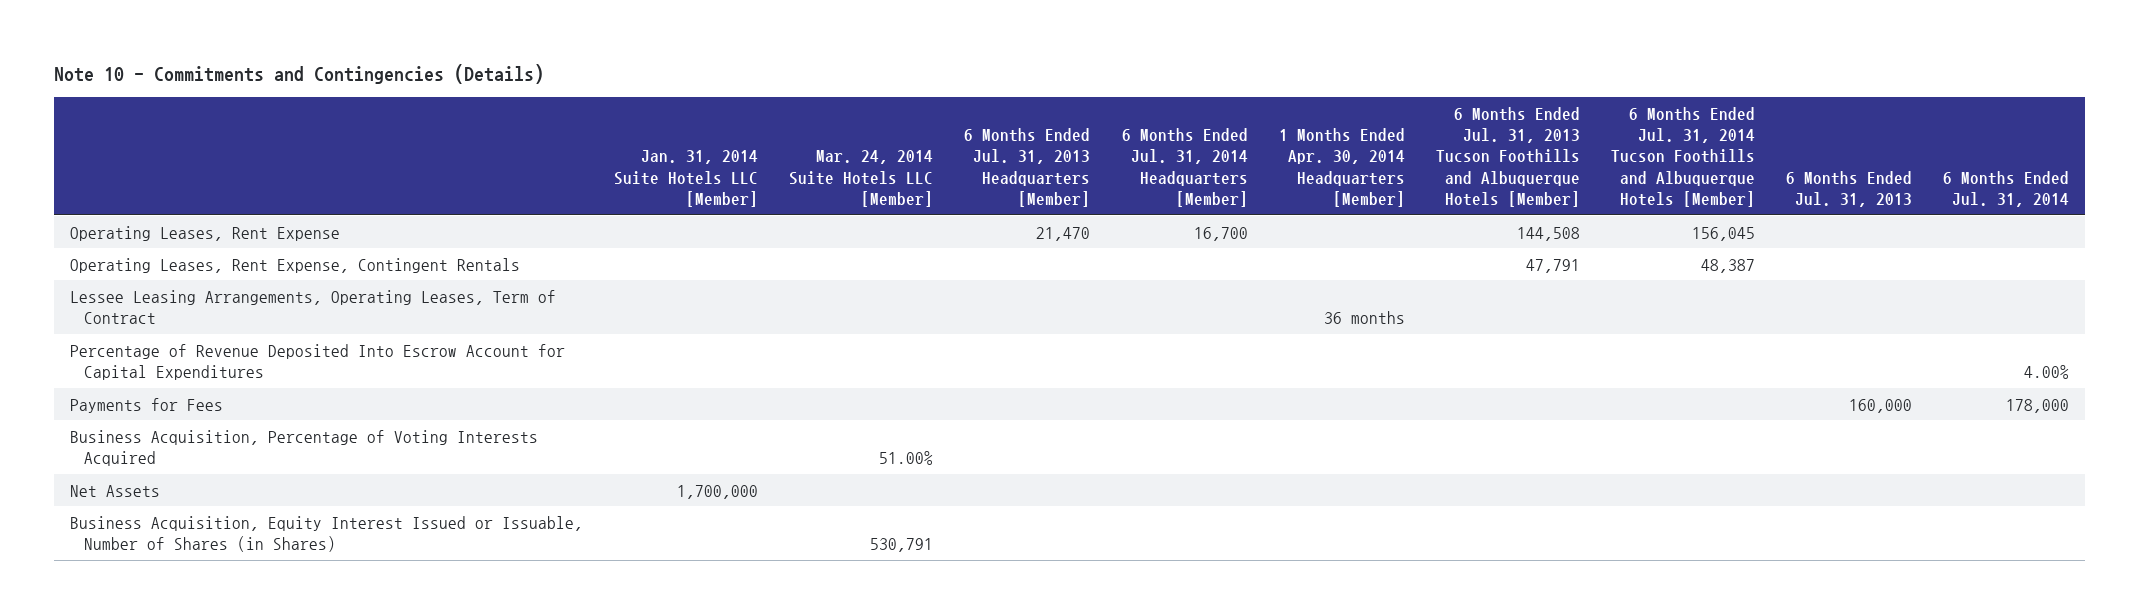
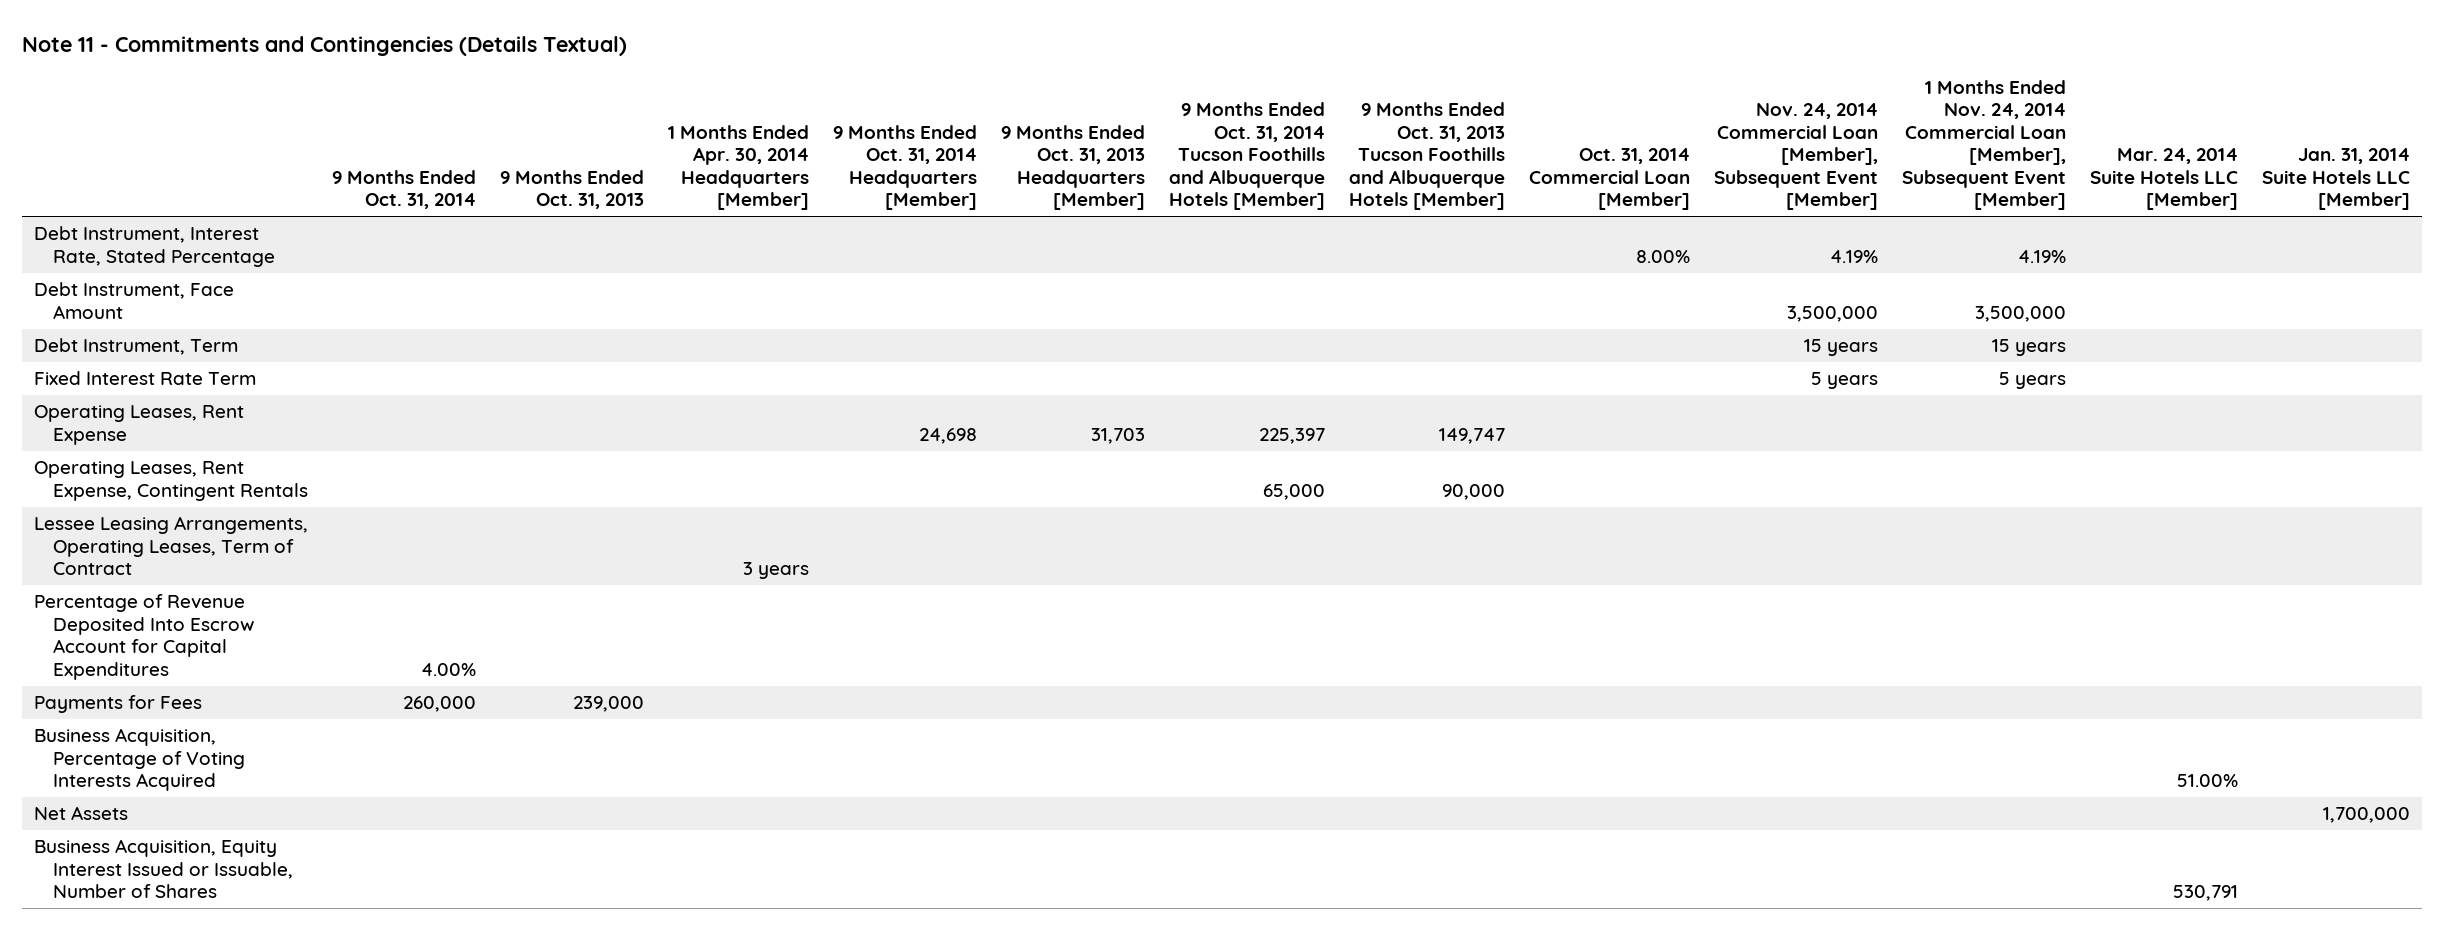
- Note 10 - Commitments and Contingencies (Details)
+ Note 11 - Commitments and Contingencies (Details Textual)
- | Jan. 31, 2014 Suite Hotels LLC [Member] | Mar. 24, 2014 Suite Hotels LLC [Member] | 6 Months Ended Jul. 31, 2013 Headquarters [Member] | 6 Months Ended Jul. 31, 2014 Headquarters [Member] | 1 Months Ended Apr. 30, 2014 Headquarters [Member] | 6 Months Ended Jul. 31, 2013 Tucson Foothills and Albuquerque Hotels [Member] | 6 Months Ended Jul. 31, 2014 Tucson Foothills and Albuquerque Hotels [Member] | 6 Months Ended Jul. 31, 2013 | 6 Months Ended Jul. 31, 2014
+ | 9 Months Ended Oct. 31, 2014 | 9 Months Ended Oct. 31, 2013 | 1 Months Ended Apr. 30, 2014 Headquarters [Member] | 9 Months Ended Oct. 31, 2014 Headquarters [Member] | 9 Months Ended Oct. 31, 2013 Headquarters [Member] | 9 Months Ended Oct. 31, 2014 Tucson Foothills and Albuquerque Hotels [Member] | 9 Months Ended Oct. 31, 2013 Tucson Foothills and Albuquerque Hotels [Member] | Oct. 31, 2014 Commercial Loan [Member] | Nov. 24, 2014 Commercial Loan [Member], Subsequent Event [Member] | 1 Months Ended Nov. 24, 2014 Commercial Loan [Member], Subsequent Event [Member] | Mar. 24, 2014 Suite Hotels LLC [Member] | Jan. 31, 2014 Suite Hotels LLC [Member]
+ Debt Instrument, Interest Rate, Stated Percentage | | | | | | | | 8.00% | 4.19% | 4.19% | |
+ Debt Instrument, Face Amount | | | | | | | | | 3,500,000 | 3,500,000 | |
+ Debt Instrument, Term | | | | | | | | | 15 years | 15 years | |
+ Fixed Interest Rate Term | | | | | | | | | 5 years | 5 years | |
- Lessee Leasing Arrangements, Operating Leases, Term of Contract | | | | | 36 months | | | |
+ Lessee Leasing Arrangements, Operating Leases, Term of Contract | | | 3 years | | | | | | | | |
- Business Acquisition, Equity Interest Issued or Issuable, Number of Shares (in Shares) | | 530,791 | | | | | | |
+ Business Acquisition, Equity Interest Issued or Issuable, Number of Shares | | | | | | | | | | | 530,791 |

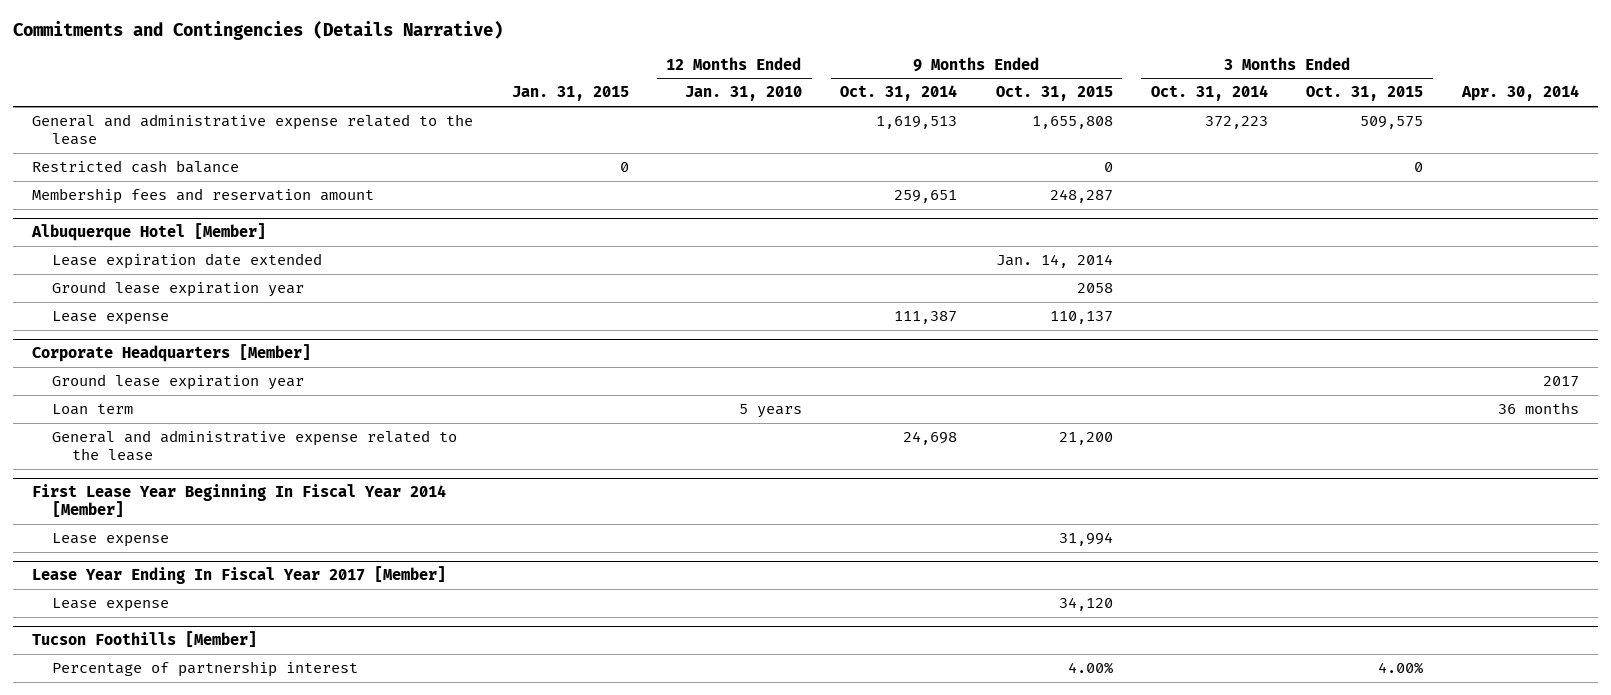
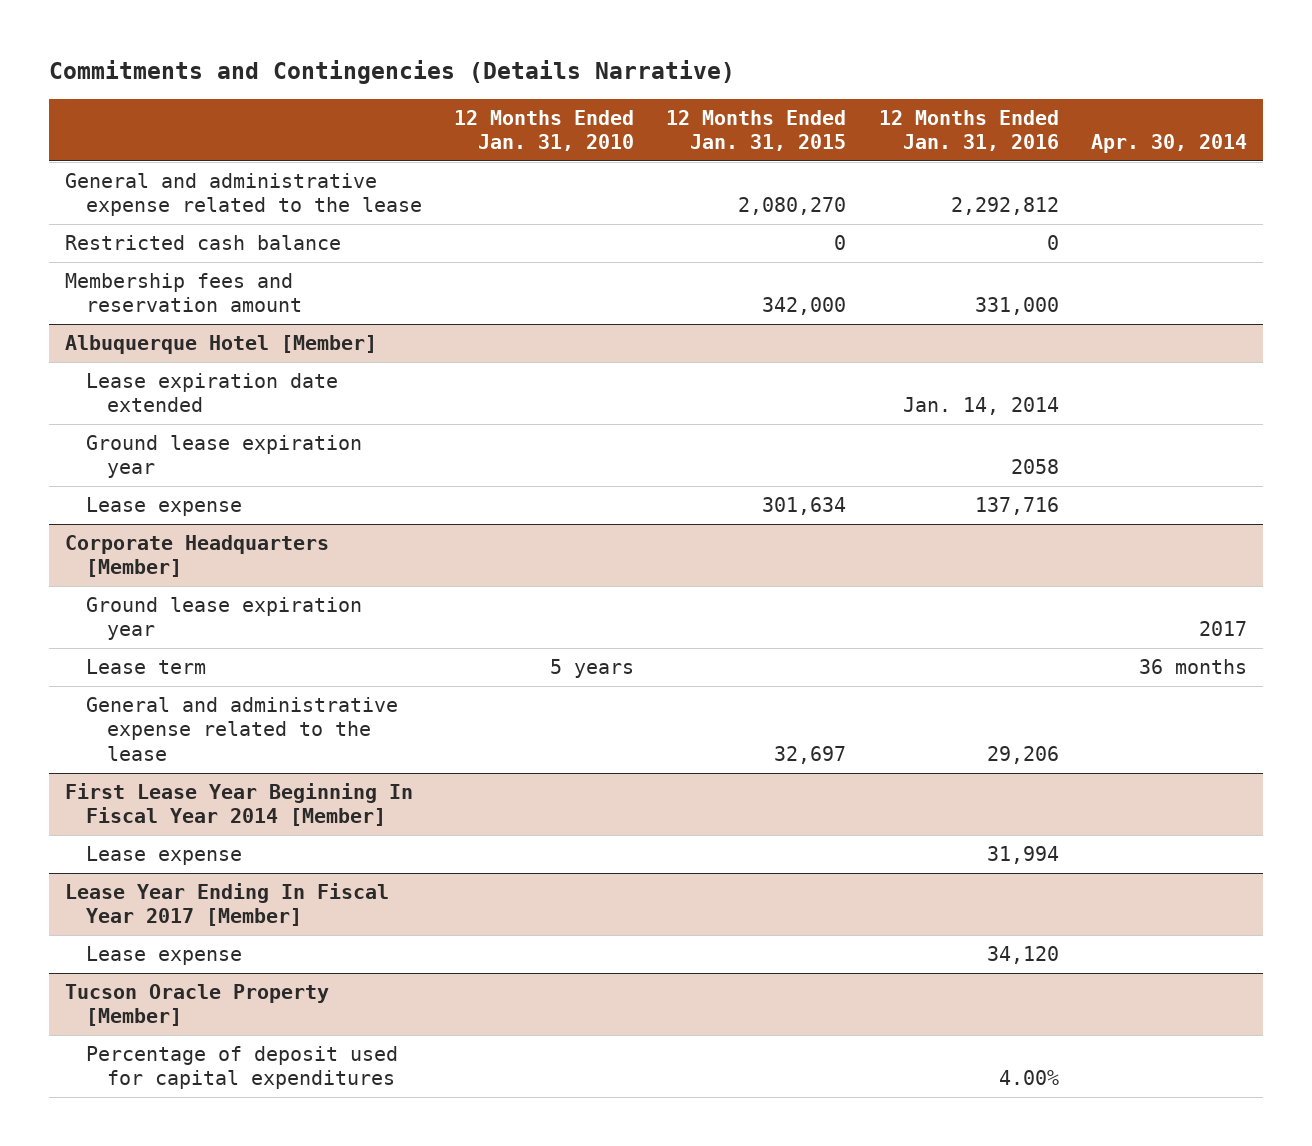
- | Jan. 31, 2015 | 12 Months Ended Jan. 31, 2010 | 9 Months Ended Oct. 31, 2014 | 9 Months Ended Oct. 31, 2015 | 3 Months Ended Oct. 31, 2014 | 3 Months Ended Oct. 31, 2015 | Apr. 30, 2014
+ | 12 Months Ended Jan. 31, 2010 | 12 Months Ended Jan. 31, 2015 | 12 Months Ended Jan. 31, 2016 | Apr. 30, 2014
@ Corporate Headquarters [Member]
- Loan term | | 5 years | | | | | 36 months
+ Lease term | 5 years | | | 36 months
- Tucson Foothills [Member]
- Percentage of partnership interest | | | | 4.00% | | 4.00% |
+ Tucson Oracle Property [Member]
+ Percentage of deposit used for capital expenditures | | | 4.00% |

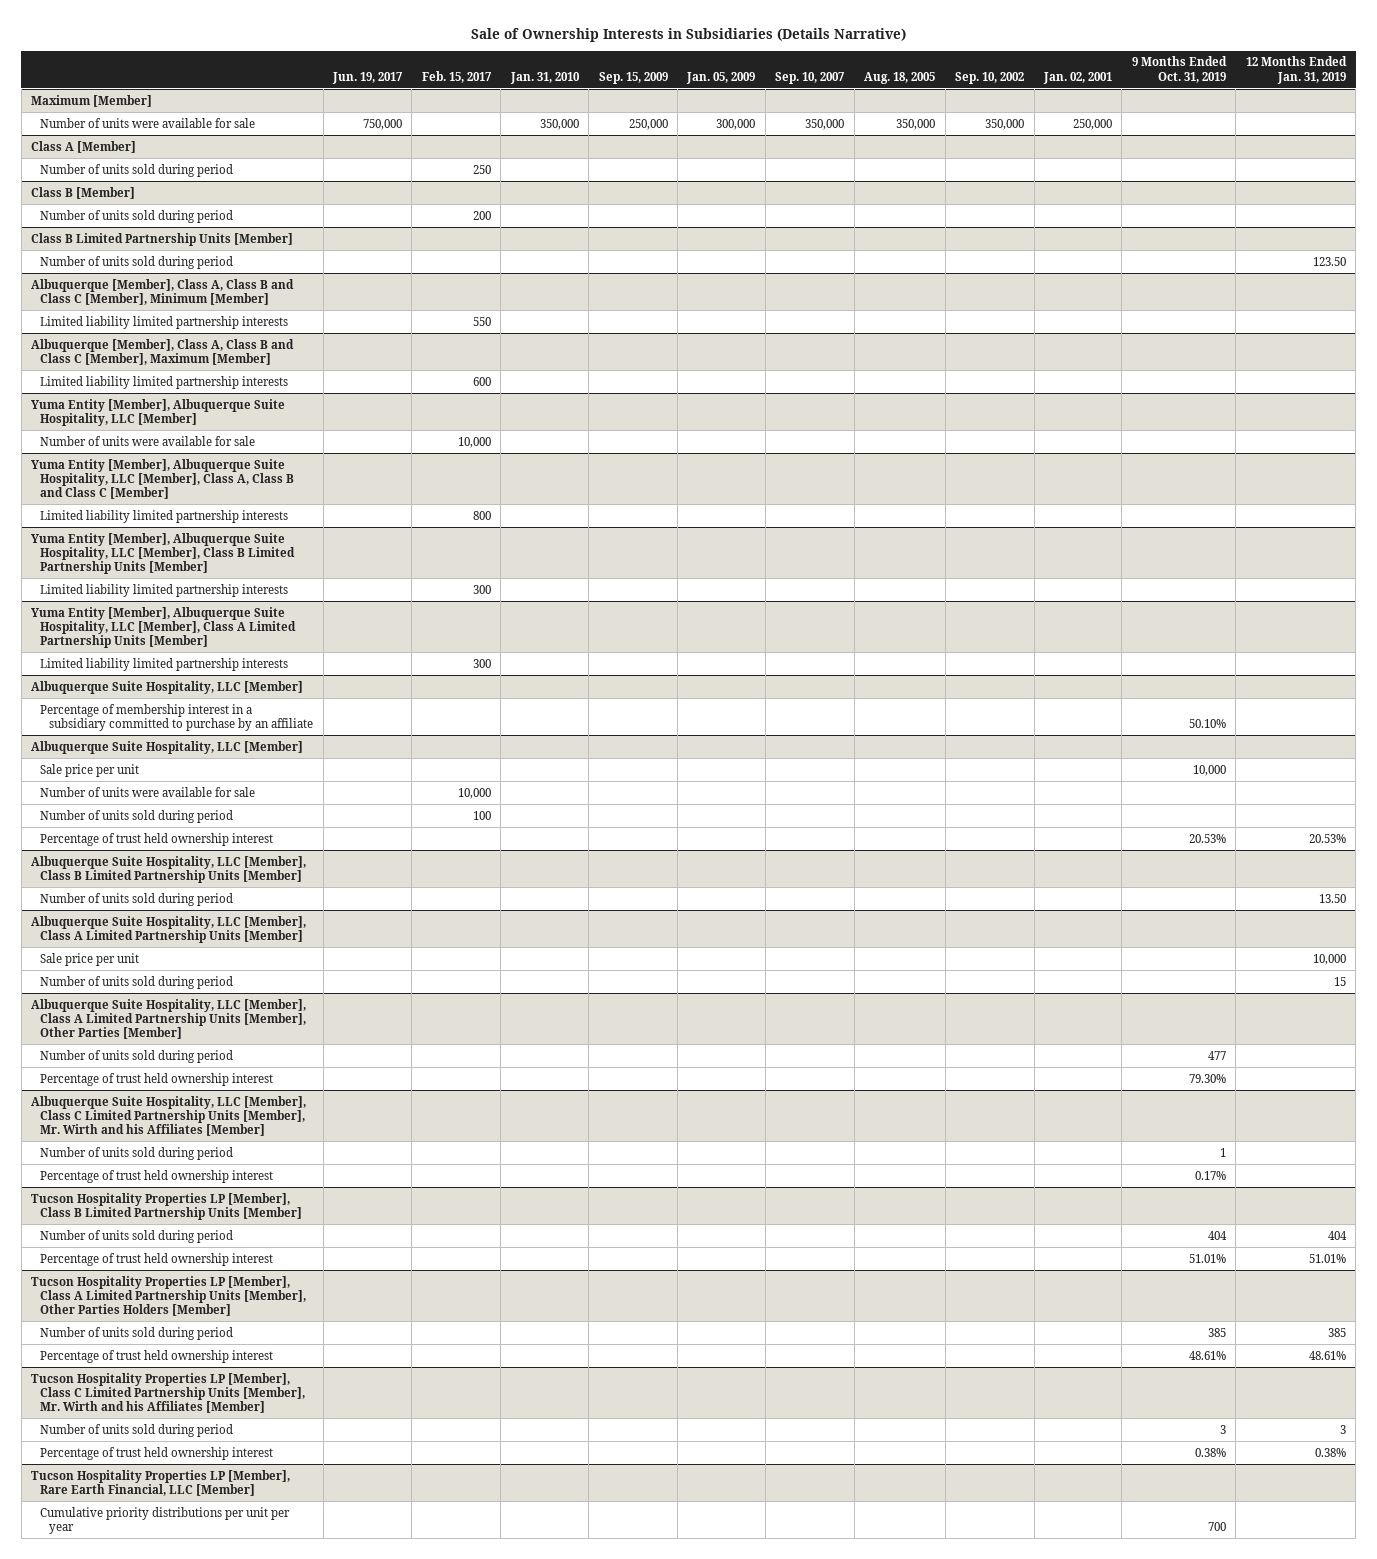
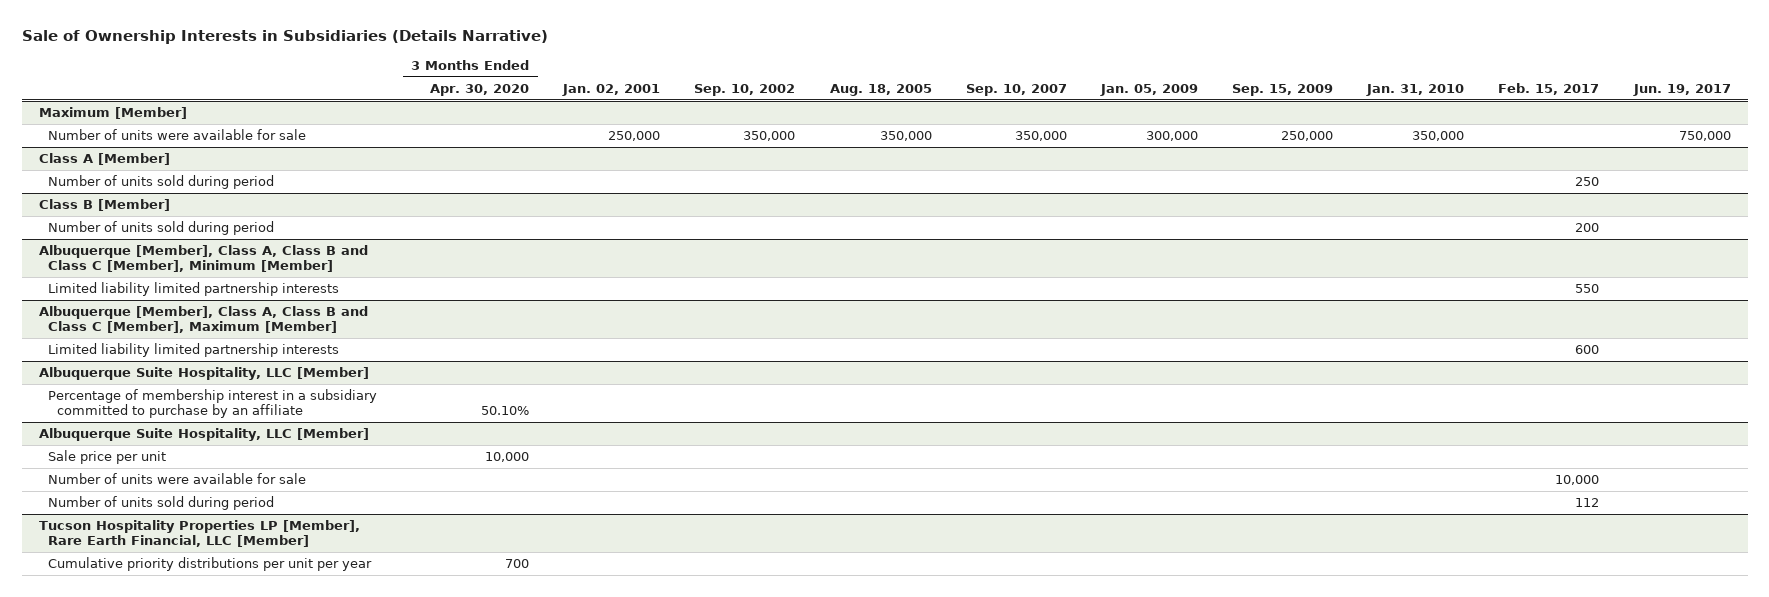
- | Jun. 19, 2017 | Feb. 15, 2017 | Jan. 31, 2010 | Sep. 15, 2009 | Jan. 05, 2009 | Sep. 10, 2007 | Aug. 18, 2005 | Sep. 10, 2002 | Jan. 02, 2001 | 9 Months Ended Oct. 31, 2019 | 12 Months Ended Jan. 31, 2019
+ | 3 Months Ended Apr. 30, 2020 | Jan. 02, 2001 | Sep. 10, 2002 | Aug. 18, 2005 | Sep. 10, 2007 | Jan. 05, 2009 | Sep. 15, 2009 | Jan. 31, 2010 | Feb. 15, 2017 | Jun. 19, 2017
- Class B Limited Partnership Units [Member]
- Number of units sold during period | | | | | | | | | | | 123.50
- Yuma Entity [Member], Albuquerque Suite Hospitality, LLC [Member]
- Number of units were available for sale | | 10,000 | | | | | | | | |
- Yuma Entity [Member], Albuquerque Suite Hospitality, LLC [Member], Class A, Class B and Class C [Member]
- Limited liability limited partnership interests | | 800 | | | | | | | | |
- Yuma Entity [Member], Albuquerque Suite Hospitality, LLC [Member], Class B Limited Partnership Units [Member]
- Limited liability limited partnership interests | | 300 | | | | | | | | |
- Yuma Entity [Member], Albuquerque Suite Hospitality, LLC [Member], Class A Limited Partnership Units [Member]
- Limited liability limited partnership interests | | 300 | | | | | | | | |
@ Albuquerque Suite Hospitality, LLC [Member]
- Number of units sold during period | | 100 | | | | | | | | |
- Percentage of trust held ownership interest | | | | | | | | | | 20.53% | 20.53%
- Albuquerque Suite Hospitality, LLC [Member], Class B Limited Partnership Units [Member]
- Number of units sold during period | | | | | | | | | | | 13.50
- Albuquerque Suite Hospitality, LLC [Member], Class A Limited Partnership Units [Member]
- Sale price per unit | | | | | | | | | | | 10,000
- Number of units sold during period | | | | | | | | | | | 15
- Albuquerque Suite Hospitality, LLC [Member], Class A Limited Partnership Units [Member], Other Parties [Member]
- Number of units sold during period | | | | | | | | | | 477 |
- Percentage of trust held ownership interest | | | | | | | | | | 79.30% |
- Albuquerque Suite Hospitality, LLC [Member], Class C Limited Partnership Units [Member], Mr. Wirth and his Affiliates [Member]
- Number of units sold during period | | | | | | | | | | 1 |
- Percentage of trust held ownership interest | | | | | | | | | | 0.17% |
- Tucson Hospitality Properties LP [Member], Class B Limited Partnership Units [Member]
- Number of units sold during period | | | | | | | | | | 404 | 404
- Percentage of trust held ownership interest | | | | | | | | | | 51.01% | 51.01%
- Tucson Hospitality Properties LP [Member], Class A Limited Partnership Units [Member], Other Parties Holders [Member]
- Number of units sold during period | | | | | | | | | | 385 | 385
- Percentage of trust held ownership interest | | | | | | | | | | 48.61% | 48.61%
- Tucson Hospitality Properties LP [Member], Class C Limited Partnership Units [Member], Mr. Wirth and his Affiliates [Member]
- Number of units sold during period | | | | | | | | | | 3 | 3
- Percentage of trust held ownership interest | | | | | | | | | | 0.38% | 0.38%
@ Albuquerque Suite Hospitality, LLC [Member]
+ Number of units sold during period | | | | | | | | | 112 |

